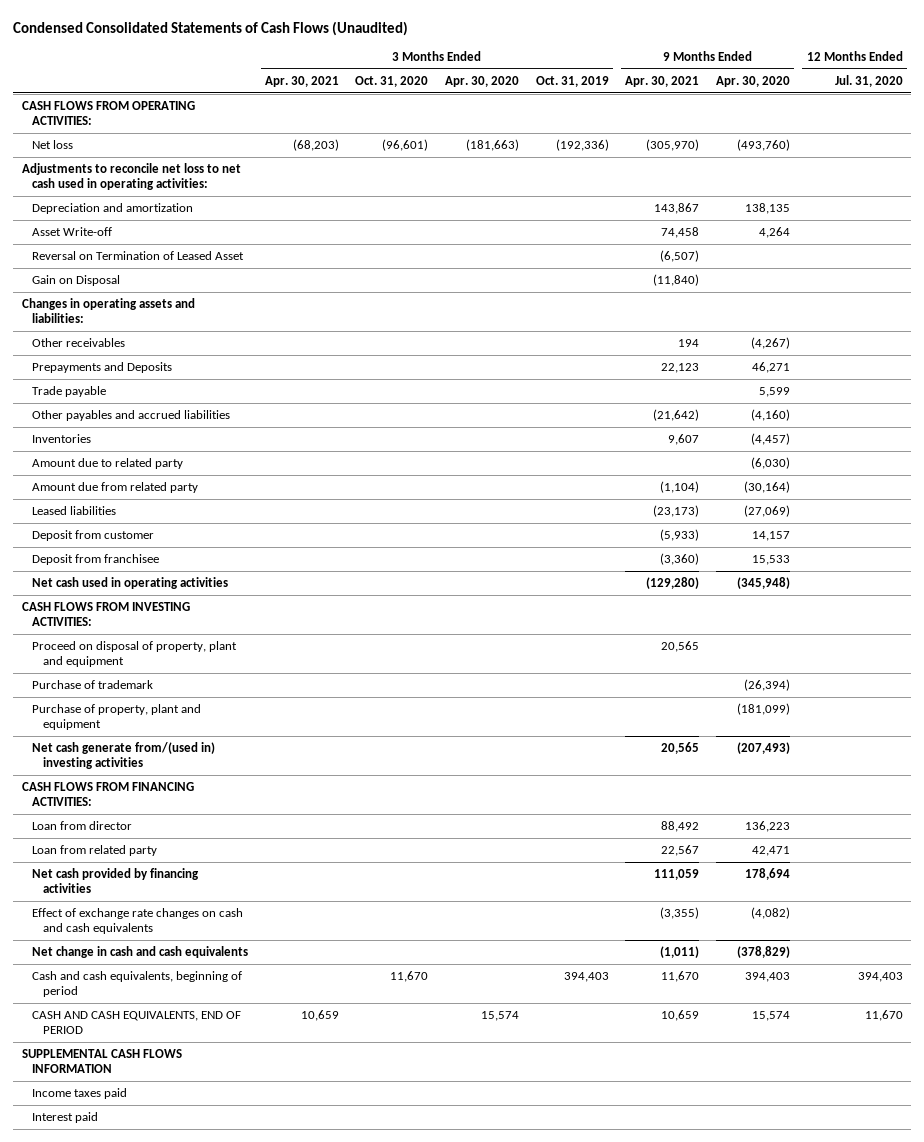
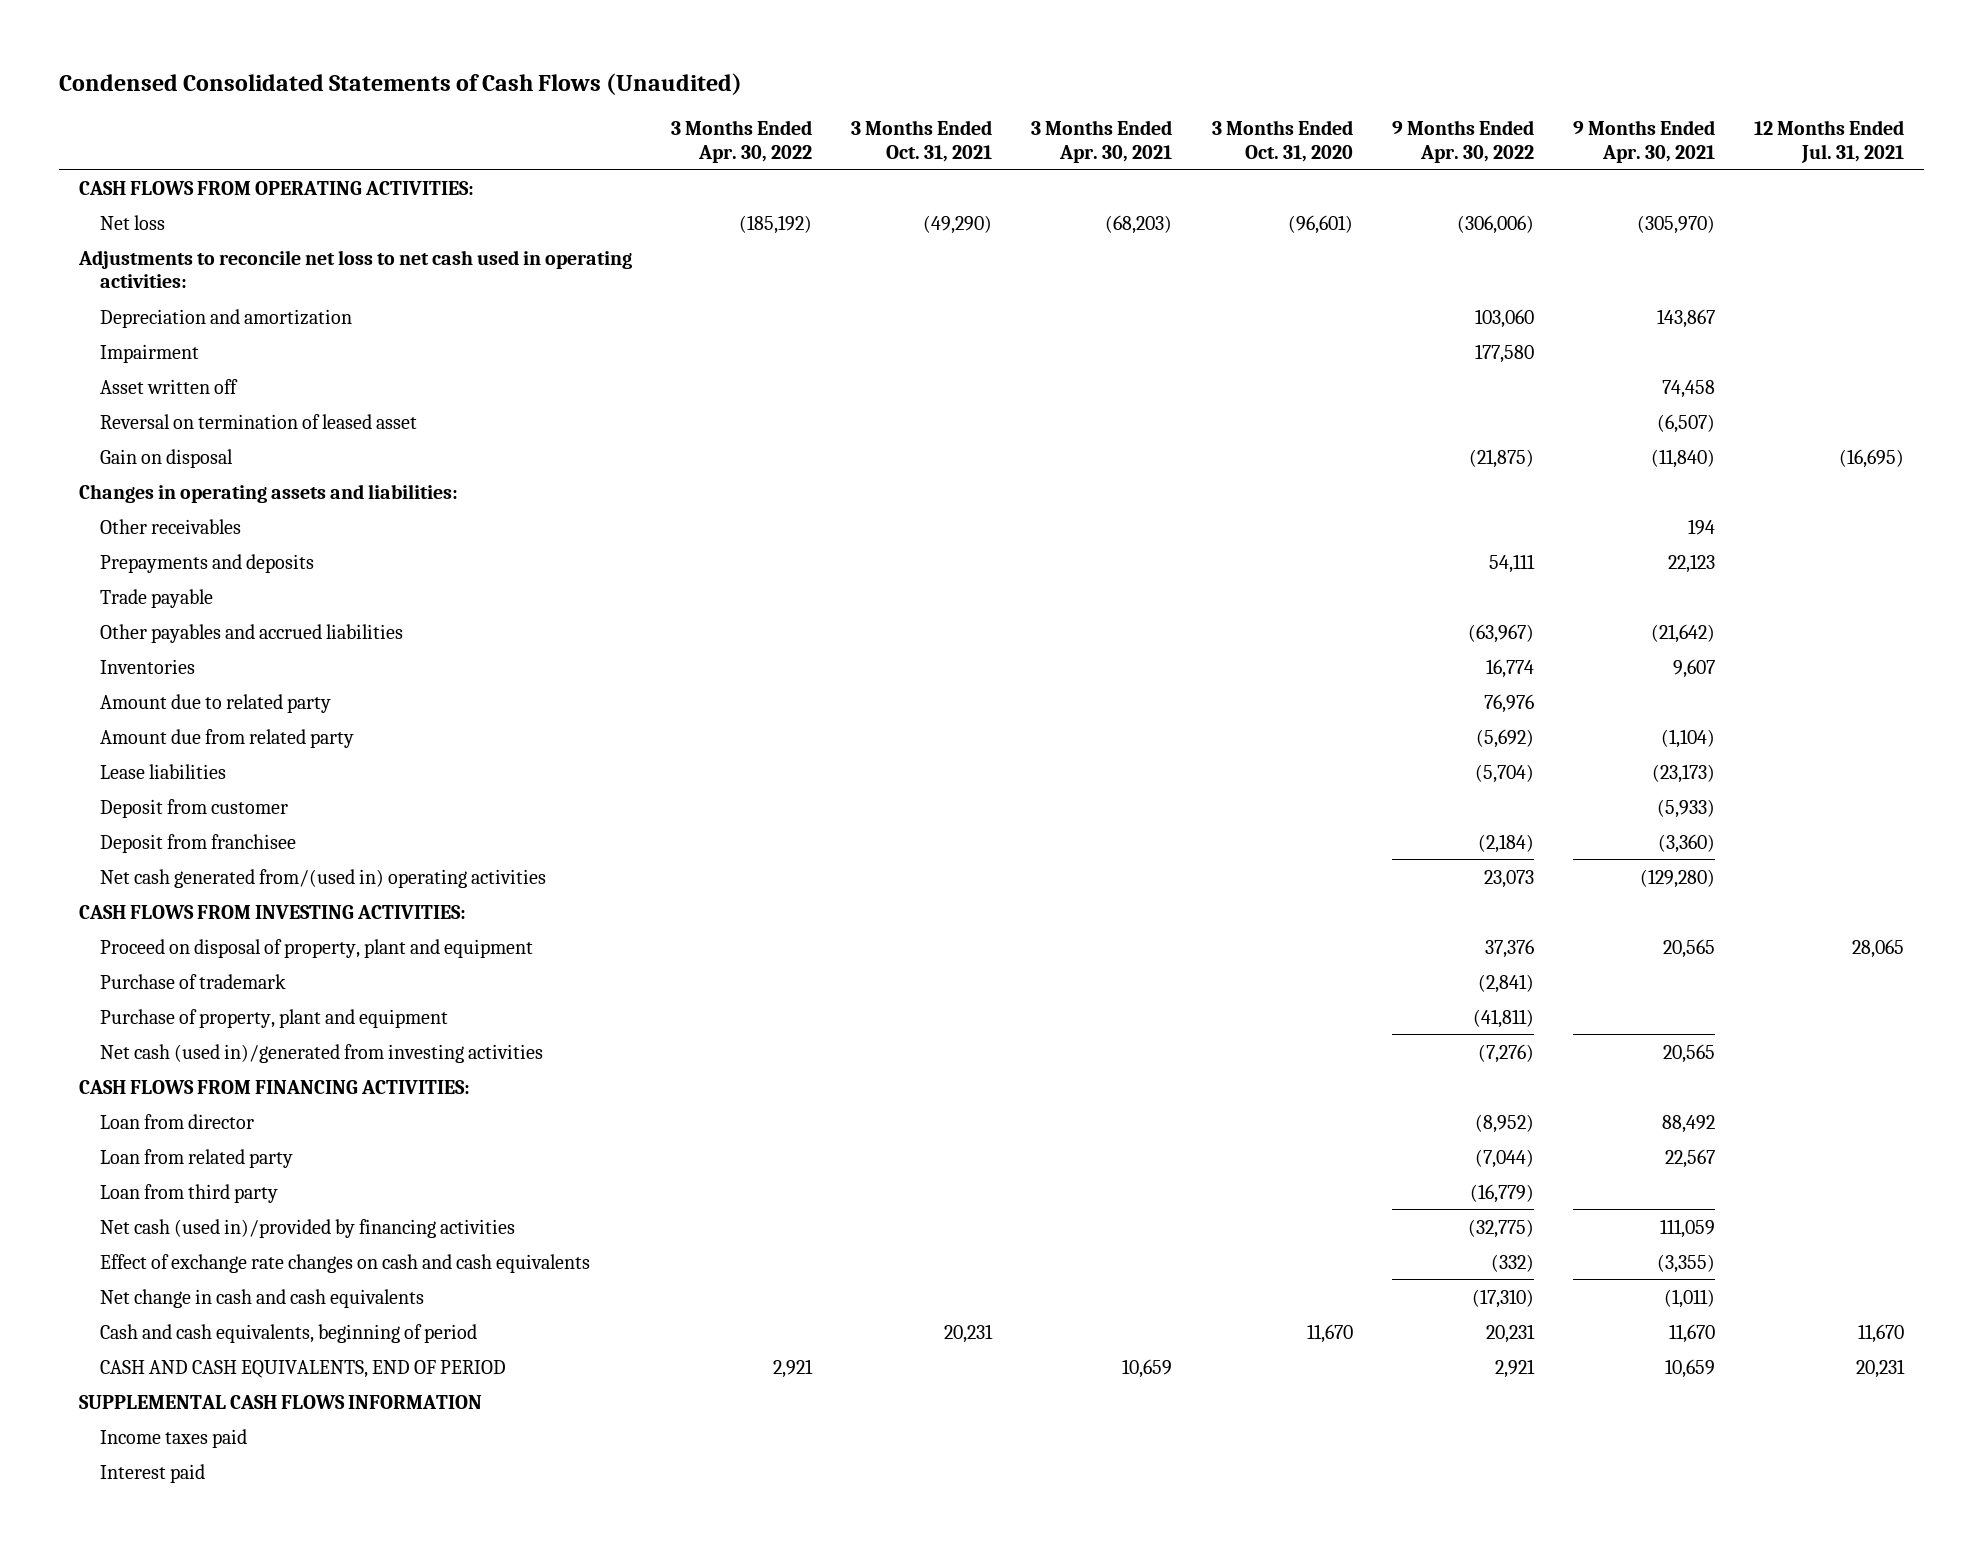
- | 3 Months Ended Apr. 30, 2021 | 3 Months Ended Oct. 31, 2020 | 3 Months Ended Apr. 30, 2020 | 3 Months Ended Oct. 31, 2019 | 9 Months Ended Apr. 30, 2021 | 9 Months Ended Apr. 30, 2020 | 12 Months Ended Jul. 31, 2020
+ | 3 Months Ended Apr. 30, 2022 | 3 Months Ended Oct. 31, 2021 | 3 Months Ended Apr. 30, 2021 | 3 Months Ended Oct. 31, 2020 | 9 Months Ended Apr. 30, 2022 | 9 Months Ended Apr. 30, 2021 | 12 Months Ended Jul. 31, 2021
- Asset Write-off | | | | | 74,458 | 4,264 |
- Reversal on Termination of Leased Asset | | | | | (6,507) | |
- Gain on Disposal | | | | | (11,840) | |
+ Impairment | | | | | 177,580 | |
+ Asset written off | | | | | | 74,458 |
+ Reversal on termination of leased asset | | | | | | (6,507) |
+ Gain on disposal | | | | | (21,875) | (11,840) | (16,695)
- Prepayments and Deposits | | | | | 22,123 | 46,271 |
+ Prepayments and deposits | | | | | 54,111 | 22,123 |
- Leased liabilities | | | | | (23,173) | (27,069) |
+ Lease liabilities | | | | | (5,704) | (23,173) |
- Net cash used in operating activities | | | | | (129,280) | (345,948) |
+ Net cash generated from/(used in) operating activities | | | | | 23,073 | (129,280) |
- Net cash generate from/(used in) investing activities | | | | | 20,565 | (207,493) |
+ Net cash (used in)/generated from investing activities | | | | | (7,276) | 20,565 |
- Net cash provided by financing activities | | | | | 111,059 | 178,694 |
+ Loan from third party | | | | | (16,779) | |
+ Net cash (used in)/provided by financing activities | | | | | (32,775) | 111,059 |

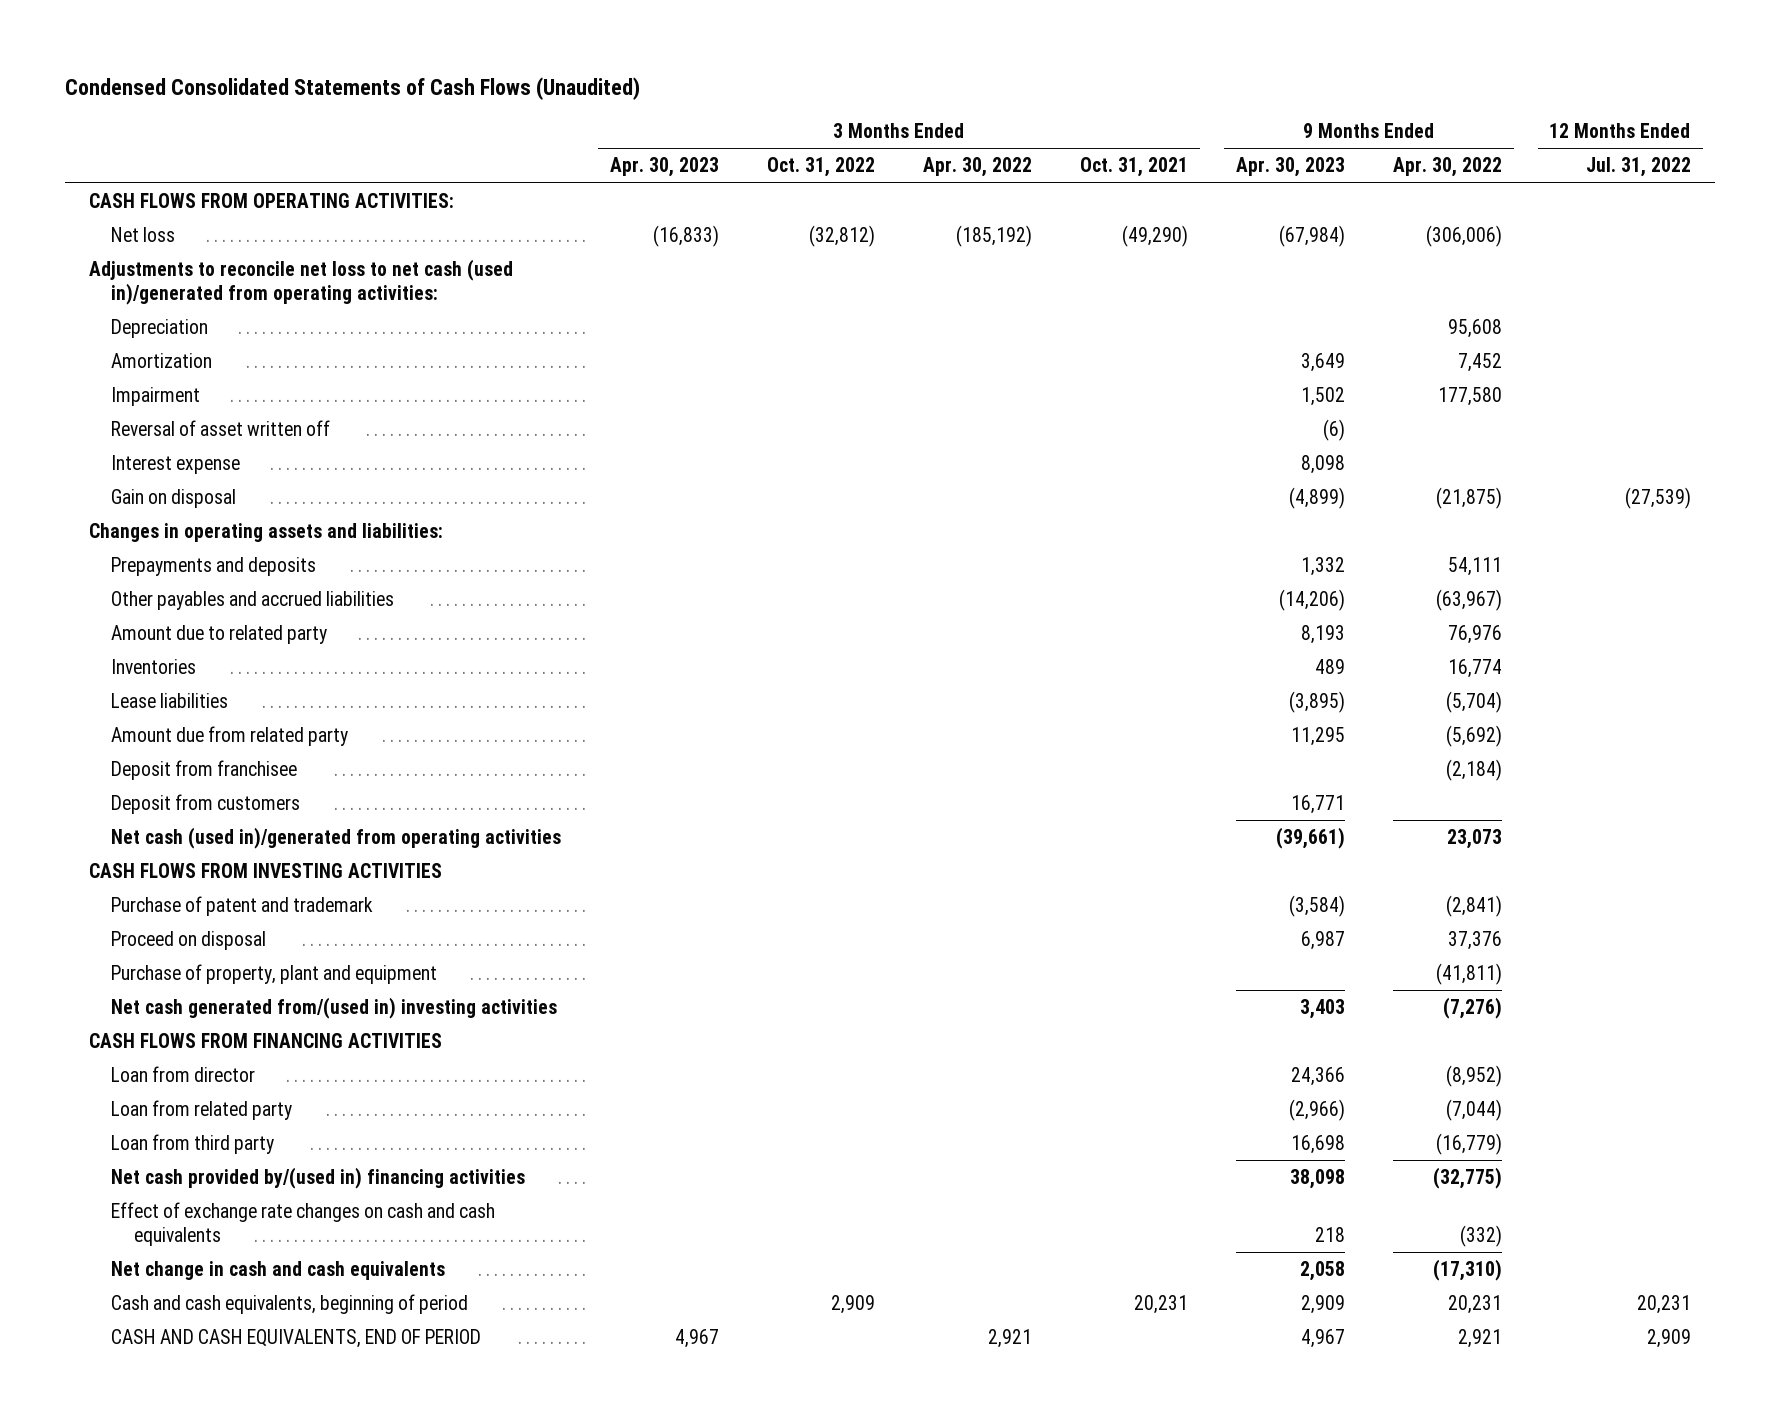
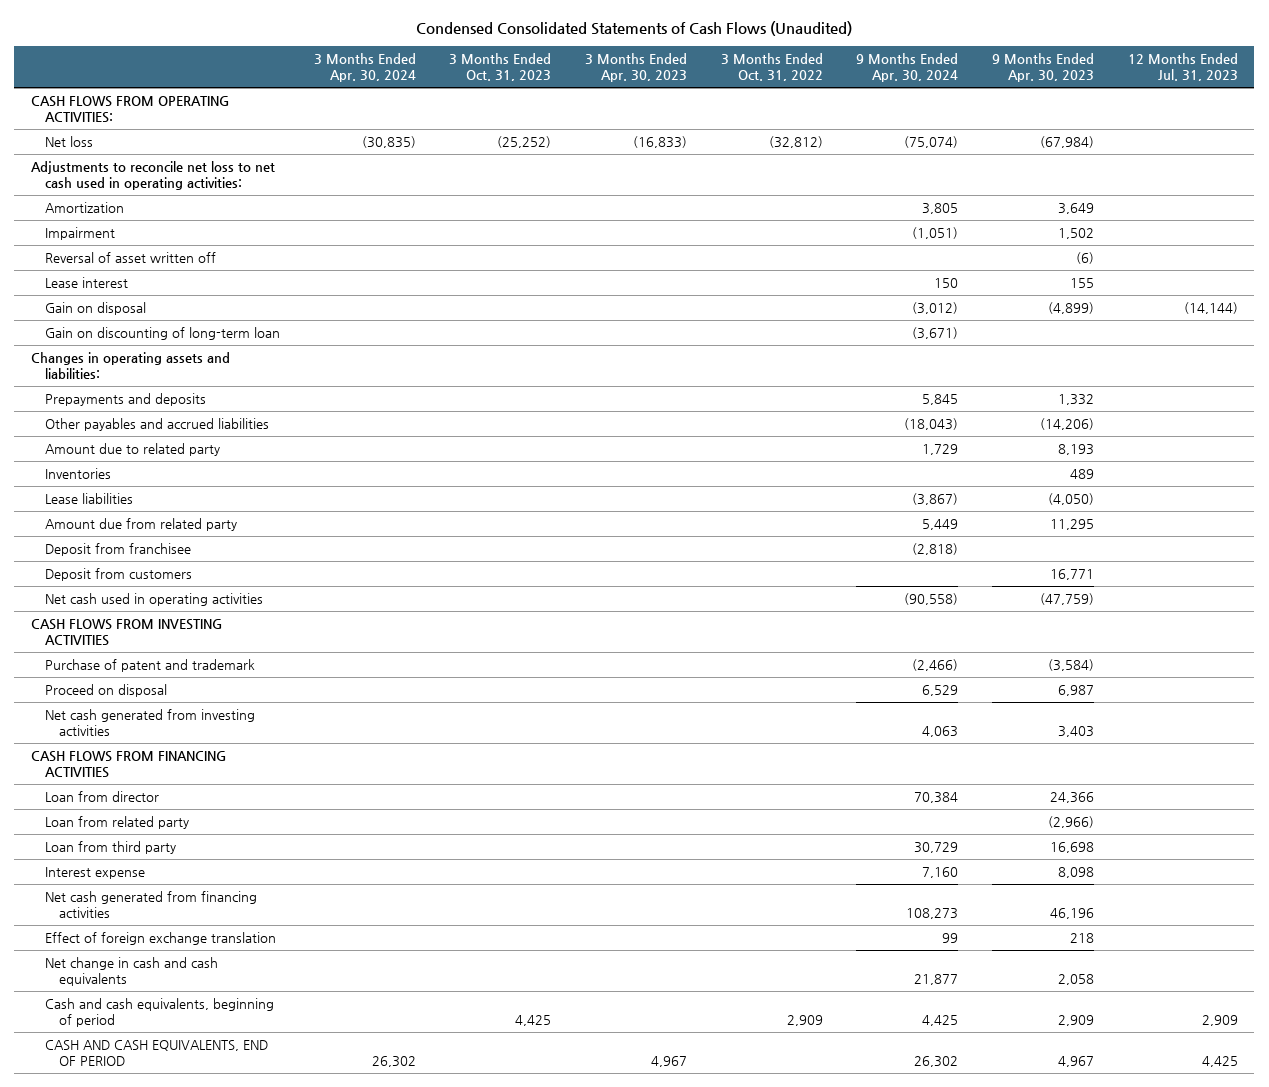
- | 3 Months Ended Apr. 30, 2023 | 3 Months Ended Oct. 31, 2022 | 3 Months Ended Apr. 30, 2022 | 3 Months Ended Oct. 31, 2021 | 9 Months Ended Apr. 30, 2023 | 9 Months Ended Apr. 30, 2022 | 12 Months Ended Jul. 31, 2022
+ | 3 Months Ended Apr. 30, 2024 | 3 Months Ended Oct. 31, 2023 | 3 Months Ended Apr. 30, 2023 | 3 Months Ended Oct. 31, 2022 | 9 Months Ended Apr. 30, 2024 | 9 Months Ended Apr. 30, 2023 | 12 Months Ended Jul. 31, 2023
- Adjustments to reconcile net loss to net cash (used in)/generated from operating activities:
- Depreciation | | | | | | 95,608 |
+ Adjustments to reconcile net loss to net cash used in operating activities:
+ Lease interest | | | | | 150 | 155 |
+ Gain on discounting of long-term loan | | | | | (3,671) | |
- Lease liabilities | | | | | (3,895) | (5,704) |
+ Lease liabilities | | | | | (3,867) | (4,050) |
- Net cash (used in)/generated from operating activities | | | | | (39,661) | 23,073 |
+ Net cash used in operating activities | | | | | (90,558) | (47,759) |
- Purchase of property, plant and equipment | | | | | | (41,811) |
- Net cash generated from/(used in) investing activities | | | | | 3,403 | (7,276) |
+ Net cash generated from investing activities | | | | | 4,063 | 3,403 |
- Net cash provided by/(used in) financing activities | | | | | 38,098 | (32,775) |
- Effect of exchange rate changes on cash and cash equivalents | | | | | 218 | (332) |
moved down: Interest expense | | | | | 7,160 | 8,098 |
+ Net cash generated from financing activities | | | | | 108,273 | 46,196 |
+ Effect of foreign exchange translation | | | | | 99 | 218 |

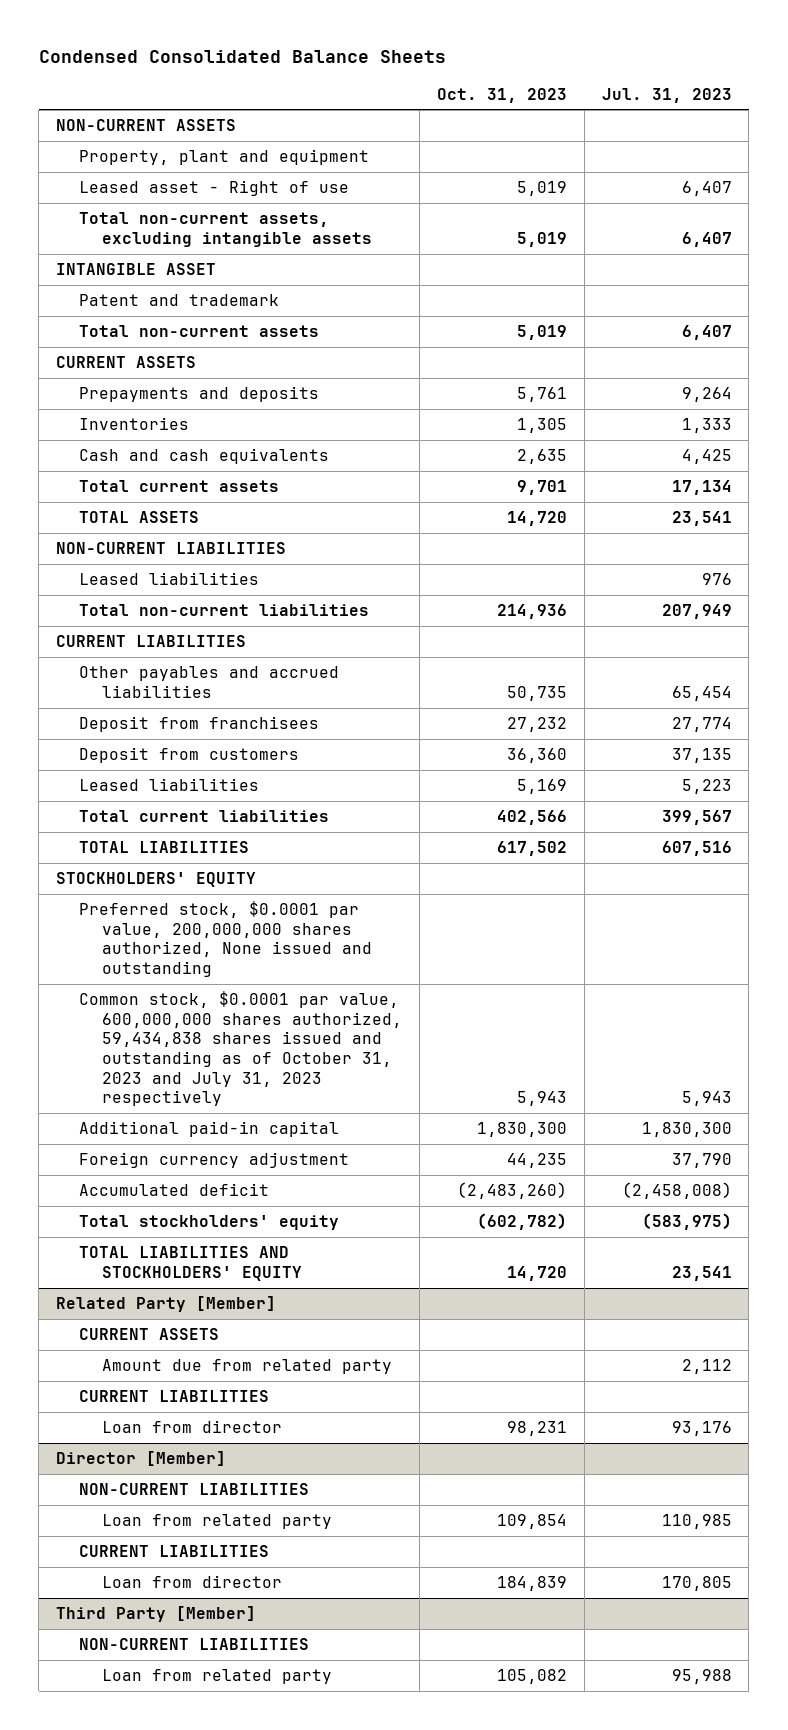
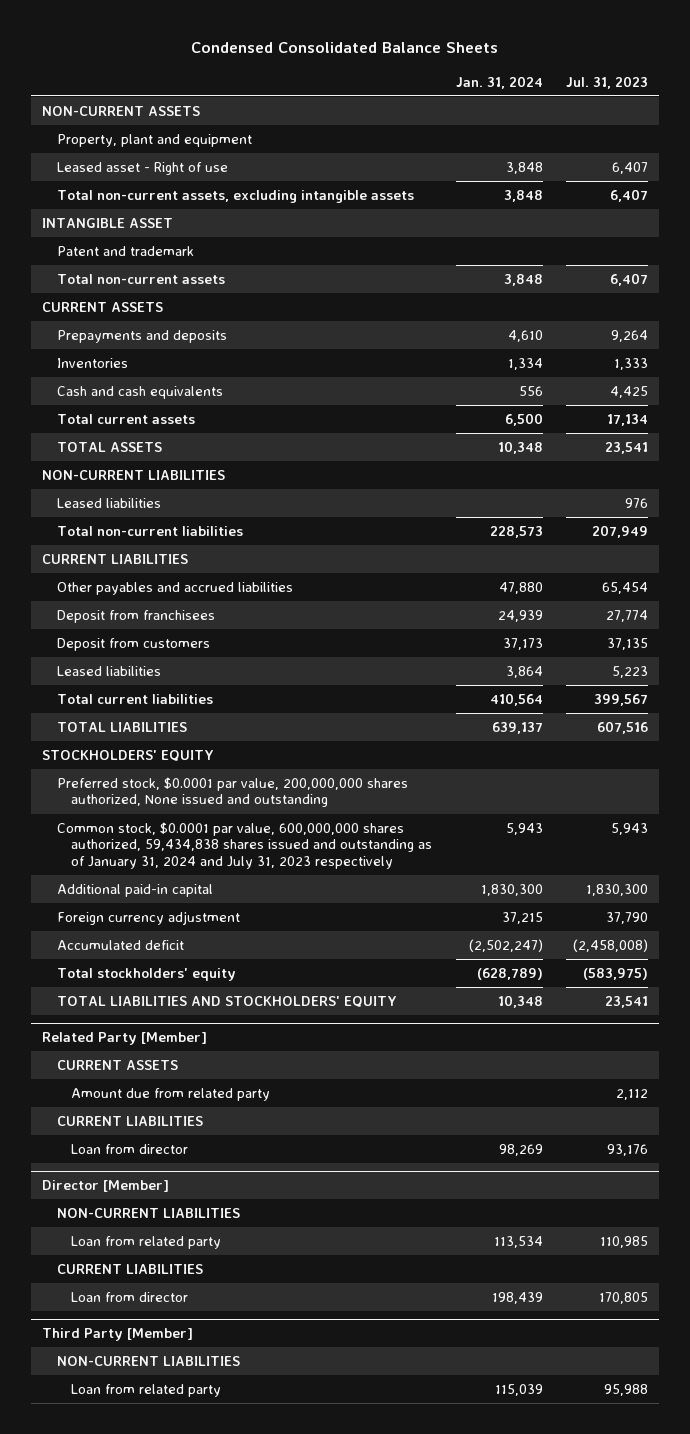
- | Oct. 31, 2023 | Jul. 31, 2023
+ | Jan. 31, 2024 | Jul. 31, 2023
- Common stock, $0.0001 par value, 600,000,000 shares authorized, 59,434,838 shares issued and outstanding as of October 31, 2023 and July 31, 2023 respectively | 5,943 | 5,943
+ Common stock, $0.0001 par value, 600,000,000 shares authorized, 59,434,838 shares issued and outstanding as of January 31, 2024 and July 31, 2023 respectively | 5,943 | 5,943

